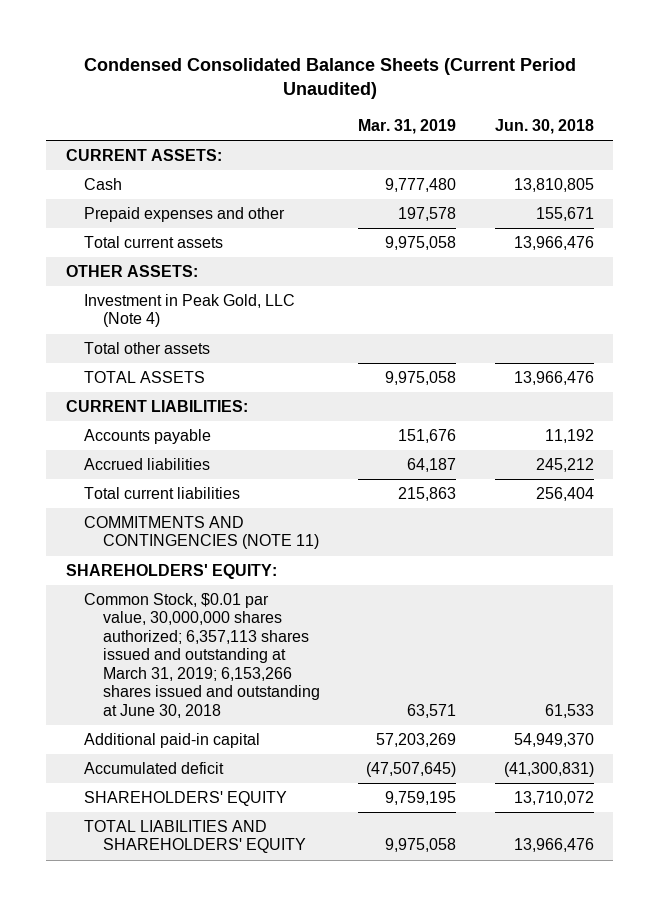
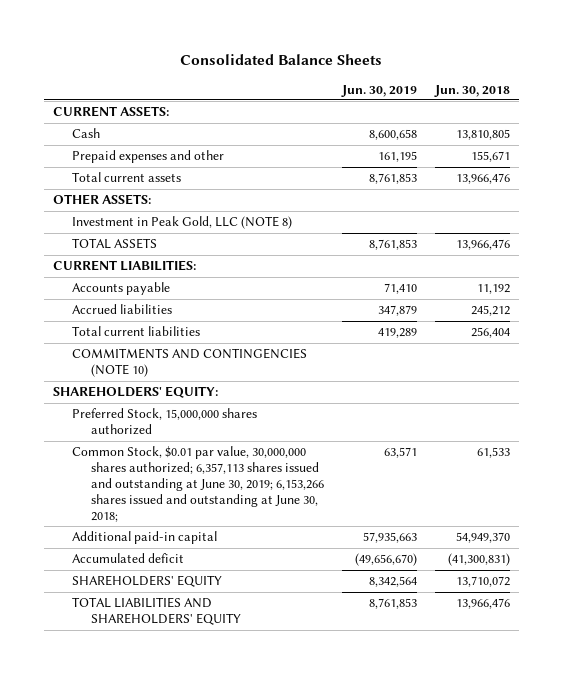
- Condensed Consolidated Balance Sheets (Current Period Unaudited)
+ Consolidated Balance Sheets
- | Mar. 31, 2019 | Jun. 30, 2018
+ | Jun. 30, 2019 | Jun. 30, 2018
- Investment in Peak Gold, LLC (Note 4)
- Total other assets
+ Investment in Peak Gold, LLC (NOTE 8)
- COMMITMENTS AND CONTINGENCIES (NOTE 11)
+ COMMITMENTS AND CONTINGENCIES (NOTE 10)
- Common Stock, $0.01 par value, 30,000,000 shares authorized; 6,357,113 shares issued and outstanding at March 31, 2019; 6,153,266 shares issued and outstanding at June 30, 2018 | 63,571 | 61,533
+ Preferred Stock, 15,000,000 shares authorized
+ Common Stock, $0.01 par value, 30,000,000 shares authorized; 6,357,113 shares issued and outstanding at June 30, 2019; 6,153,266 shares issued and outstanding at June 30, 2018; | 63,571 | 61,533

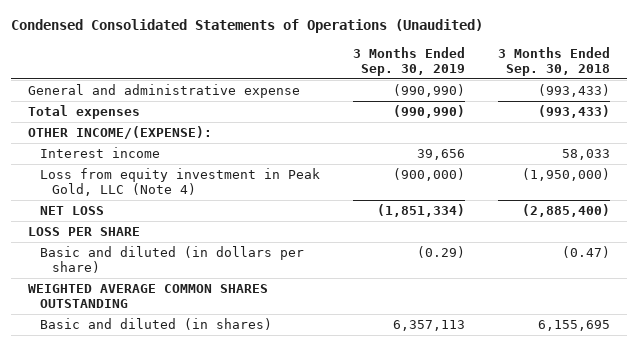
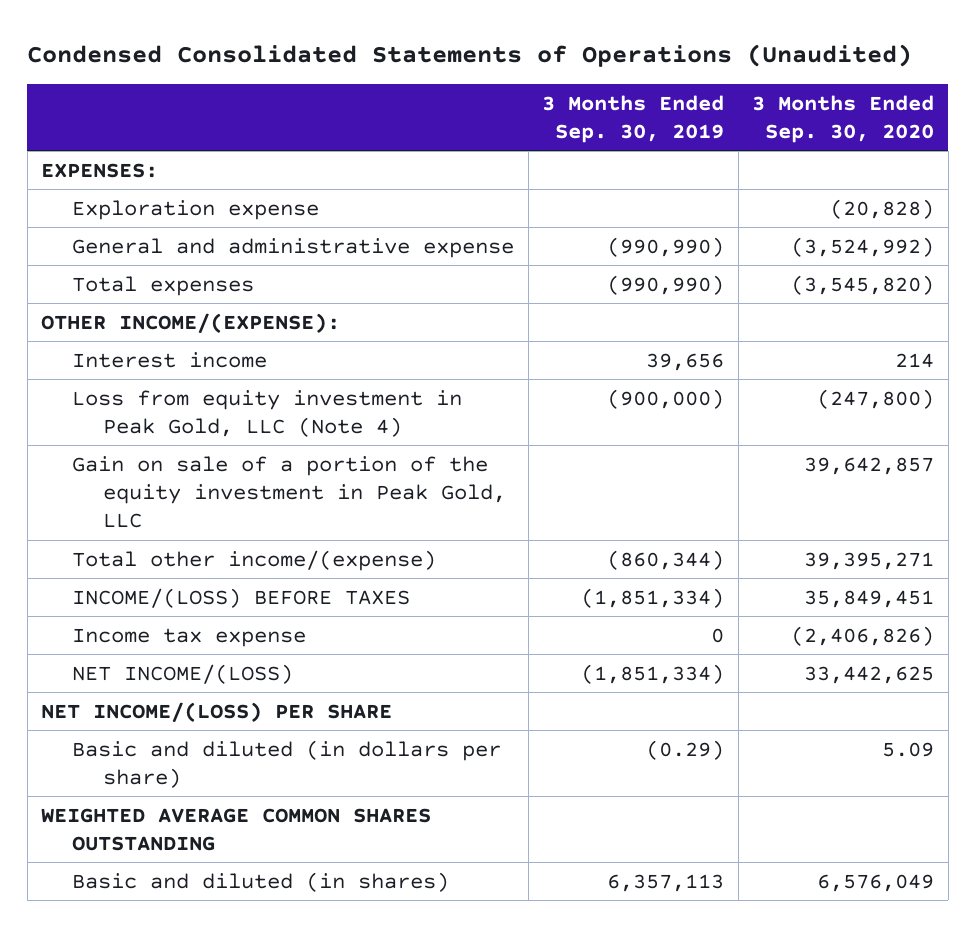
- | 3 Months Ended Sep. 30, 2019 | 3 Months Ended Sep. 30, 2018
+ | 3 Months Ended Sep. 30, 2019 | 3 Months Ended Sep. 30, 2020
+ EXPENSES:
+ Exploration expense | | (20,828)
- NET LOSS | (1,851,334) | (2,885,400)
- LOSS PER SHARE
+ Gain on sale of a portion of the equity investment in Peak Gold, LLC | | 39,642,857
+ Total other income/(expense) | (860,344) | 39,395,271
+ INCOME/(LOSS) BEFORE TAXES | (1,851,334) | 35,849,451
+ Income tax expense | 0 | (2,406,826)
+ NET INCOME/(LOSS) | (1,851,334) | 33,442,625
+ NET INCOME/(LOSS) PER SHARE

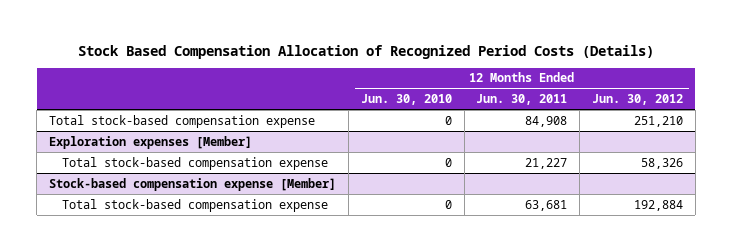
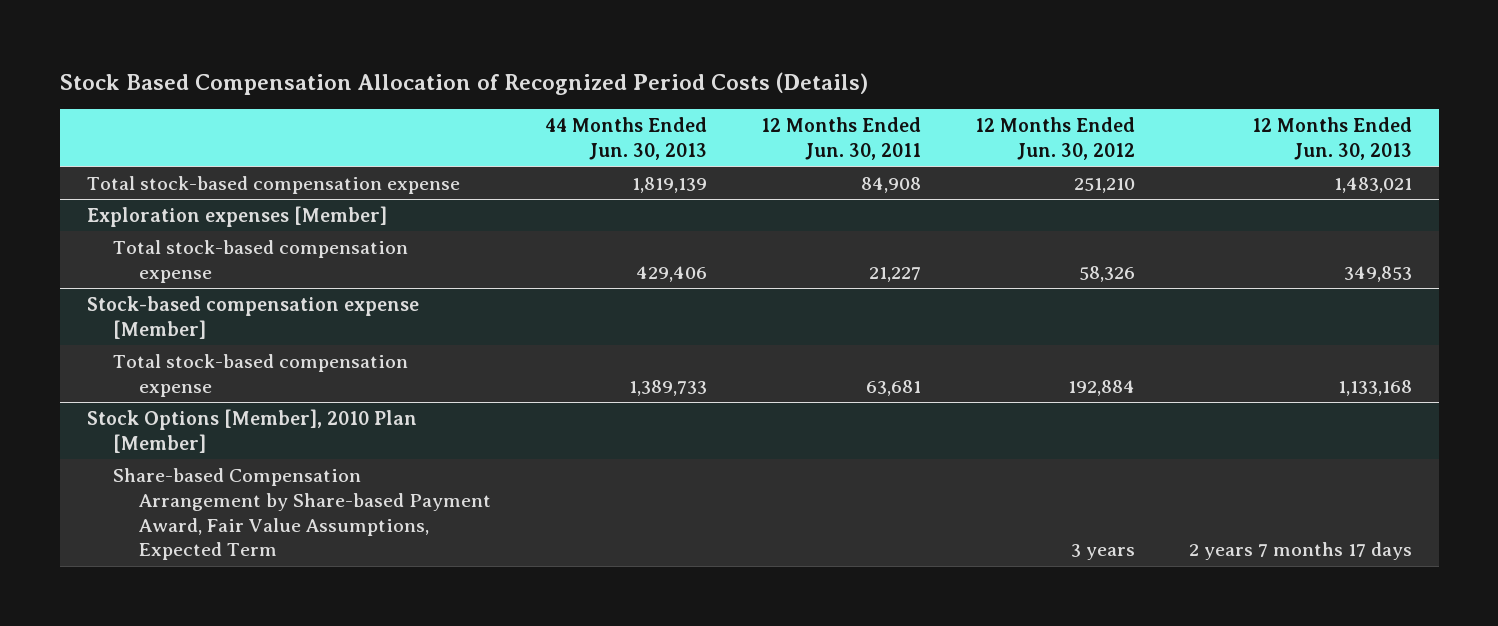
- | 12 Months Ended Jun. 30, 2010 | 12 Months Ended Jun. 30, 2011 | 12 Months Ended Jun. 30, 2012
+ | 44 Months Ended Jun. 30, 2013 | 12 Months Ended Jun. 30, 2011 | 12 Months Ended Jun. 30, 2012 | 12 Months Ended Jun. 30, 2013
+ Stock Options [Member], 2010 Plan [Member]
+ Share-based Compensation Arrangement by Share-based Payment Award, Fair Value Assumptions, Expected Term | | | 3 years | 2 years 7 months 17 days

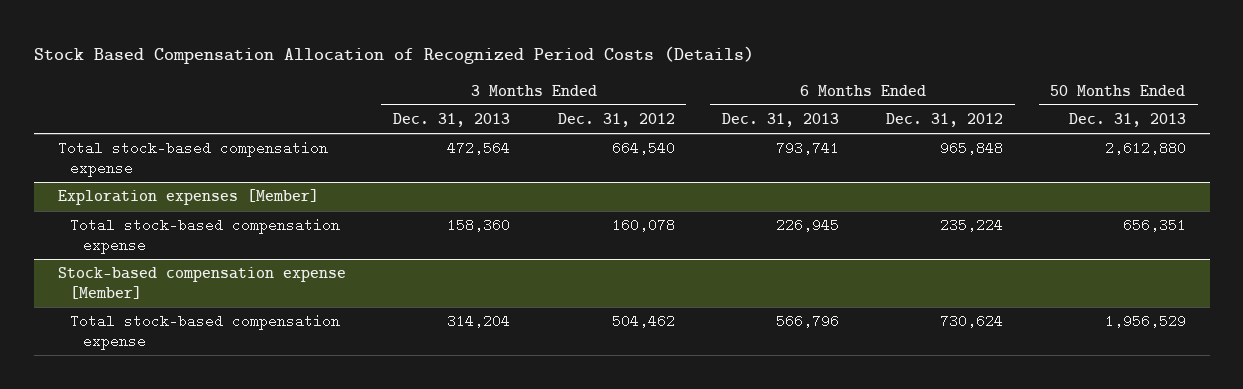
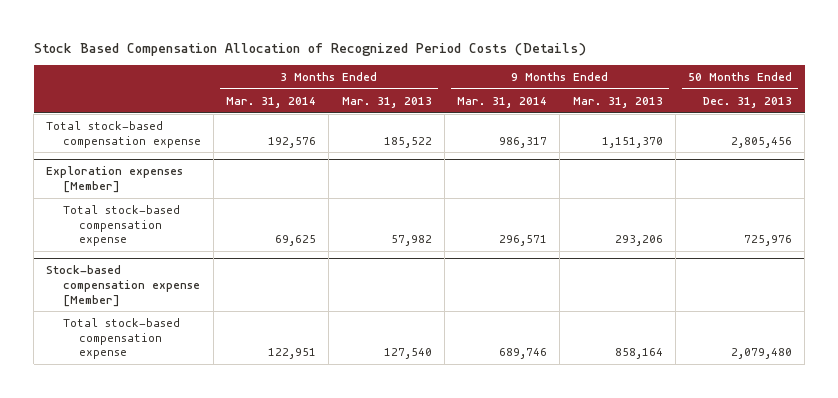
- | 3 Months Ended Dec. 31, 2013 | 3 Months Ended Dec. 31, 2012 | 6 Months Ended Dec. 31, 2013 | 6 Months Ended Dec. 31, 2012 | 50 Months Ended Dec. 31, 2013
+ | 3 Months Ended Mar. 31, 2014 | 3 Months Ended Mar. 31, 2013 | 9 Months Ended Mar. 31, 2014 | 9 Months Ended Mar. 31, 2013 | 50 Months Ended Dec. 31, 2013
- Total stock-based compensation expense | 472,564 | 664,540 | 793,741 | 965,848 | 2,612,880
+ Total stock-based compensation expense | 192,576 | 185,522 | 986,317 | 1,151,370 | 2,805,456
@ Exploration expenses [Member]
- Total stock-based compensation expense | 158,360 | 160,078 | 226,945 | 235,224 | 656,351
+ Total stock-based compensation expense | 69,625 | 57,982 | 296,571 | 293,206 | 725,976
@ Stock-based compensation expense [Member]
- Total stock-based compensation expense | 314,204 | 504,462 | 566,796 | 730,624 | 1,956,529
+ Total stock-based compensation expense | 122,951 | 127,540 | 689,746 | 858,164 | 2,079,480

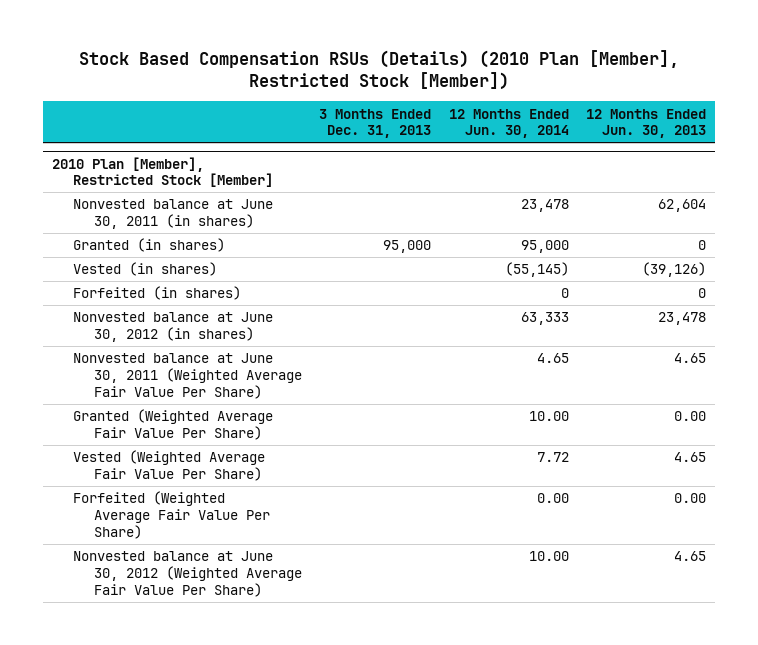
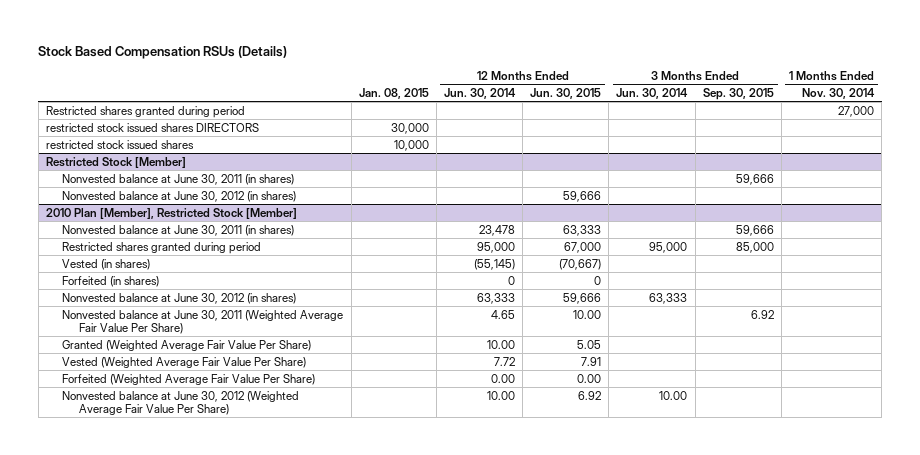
- Stock Based Compensation RSUs (Details) (2010 Plan [Member], Restricted Stock [Member])
+ Stock Based Compensation RSUs (Details)
- | 3 Months Ended Dec. 31, 2013 | 12 Months Ended Jun. 30, 2014 | 12 Months Ended Jun. 30, 2013
+ | Jan. 08, 2015 | 12 Months Ended Jun. 30, 2014 | 12 Months Ended Jun. 30, 2015 | 3 Months Ended Jun. 30, 2014 | 3 Months Ended Sep. 30, 2015 | 1 Months Ended Nov. 30, 2014
+ Restricted shares granted during period | | | | | | 27,000
+ restricted stock issued shares DIRECTORS | 30,000 | | | | |
+ restricted stock issued shares | 10,000 | | | | |
+ Restricted Stock [Member]
+ Nonvested balance at June 30, 2011 (in shares) | | | | | 59,666 |
+ Nonvested balance at June 30, 2012 (in shares) | | | 59,666 | | |
@ 2010 Plan [Member], Restricted Stock [Member]
- Granted (in shares) | 95,000 | 95,000 | 0
+ Restricted shares granted during period | | 95,000 | 67,000 | 95,000 | 85,000 |

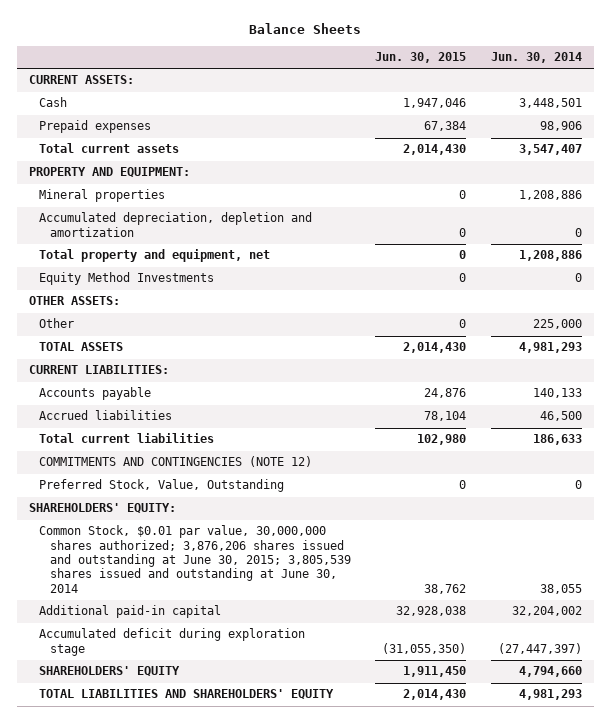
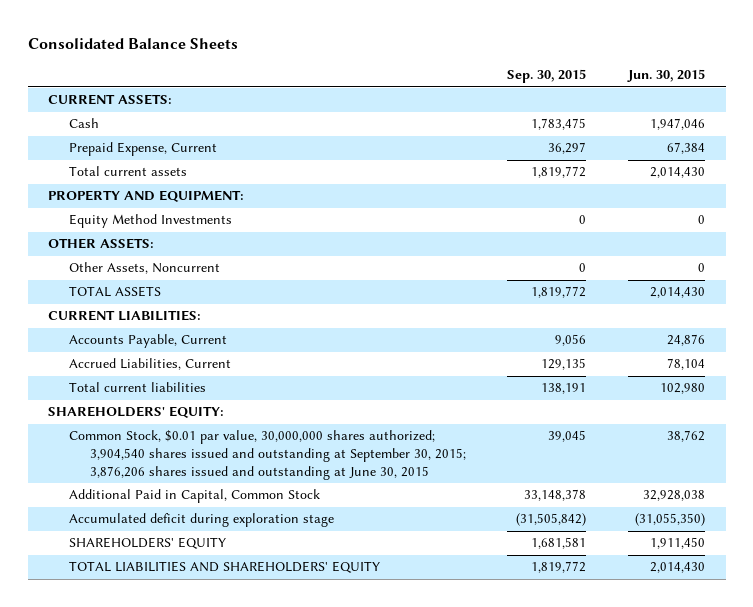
- Balance Sheets
+ Consolidated Balance Sheets
- | Jun. 30, 2015 | Jun. 30, 2014
+ | Sep. 30, 2015 | Jun. 30, 2015
- Prepaid expenses | 67,384 | 98,906
+ Prepaid Expense, Current | 36,297 | 67,384
- Mineral properties | 0 | 1,208,886
- Accumulated depreciation, depletion and amortization | 0 | 0
- Total property and equipment, net | 0 | 1,208,886
- Other | 0 | 225,000
+ Other Assets, Noncurrent | 0 | 0
- Accounts payable | 24,876 | 140,133
- Accrued liabilities | 78,104 | 46,500
+ Accounts Payable, Current | 9,056 | 24,876
+ Accrued Liabilities, Current | 129,135 | 78,104
- COMMITMENTS AND CONTINGENCIES (NOTE 12)
- Preferred Stock, Value, Outstanding | 0 | 0
- Common Stock, $0.01 par value, 30,000,000 shares authorized; 3,876,206 shares issued and outstanding at June 30, 2015; 3,805,539 shares issued and outstanding at June 30, 2014 | 38,762 | 38,055
- Additional paid-in capital | 32,928,038 | 32,204,002
+ Common Stock, $0.01 par value, 30,000,000 shares authorized; 3,904,540 shares issued and outstanding at September 30, 2015; 3,876,206 shares issued and outstanding at June 30, 2015 | 39,045 | 38,762
+ Additional Paid in Capital, Common Stock | 33,148,378 | 32,928,038

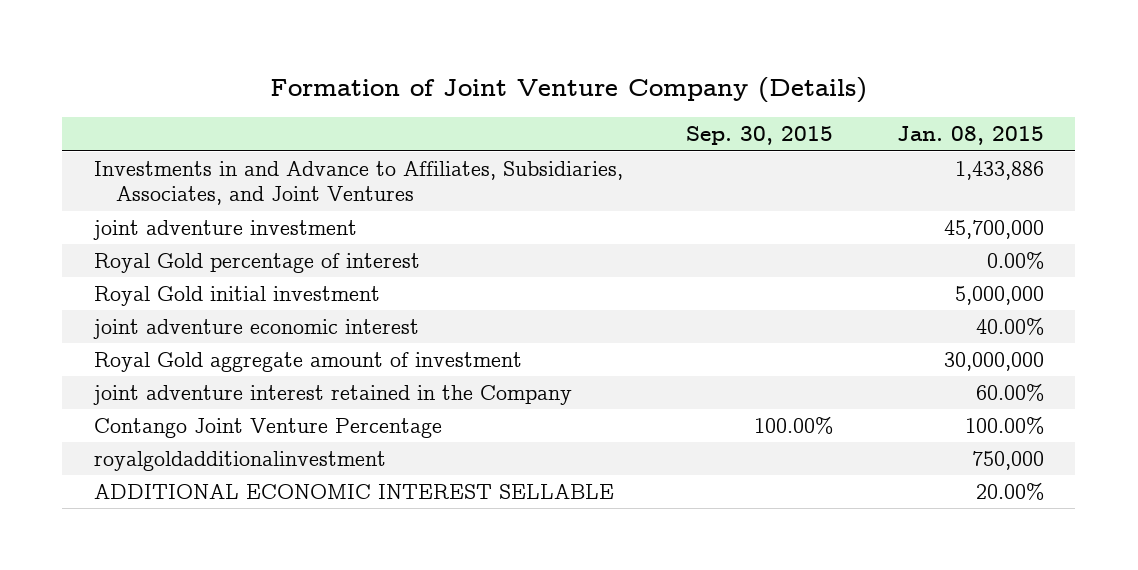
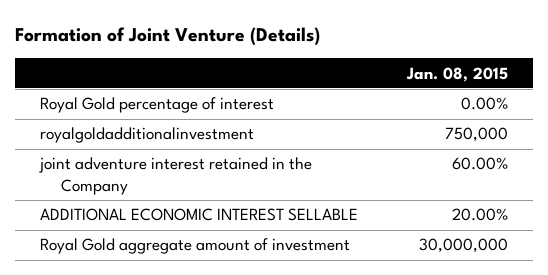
- Formation of Joint Venture Company (Details)
+ Formation of Joint Venture (Details)
- | Sep. 30, 2015 | Jan. 08, 2015
+ | Jan. 08, 2015
- Investments in and Advance to Affiliates, Subsidiaries, Associates, and Joint Ventures | | 1,433,886
- joint adventure investment | | 45,700,000
- Royal Gold initial investment | | 5,000,000
- joint adventure economic interest | | 40.00%
- Contango Joint Venture Percentage | 100.00% | 100.00%
moved down: joint adventure interest retained in the Company | 60.00%
moved down: Royal Gold aggregate amount of investment | 30,000,000

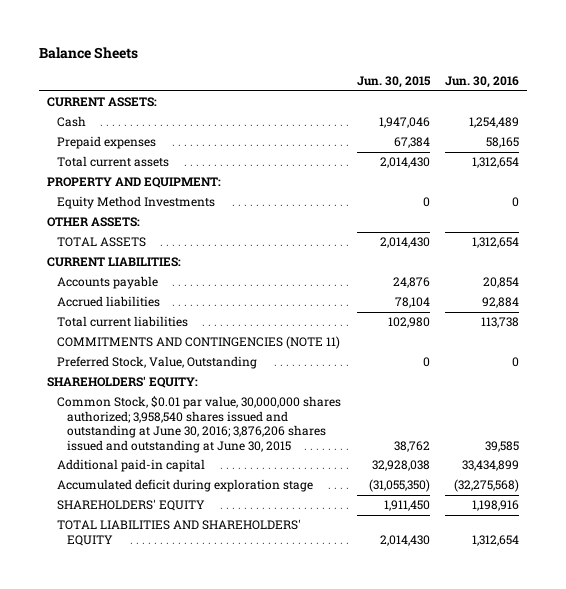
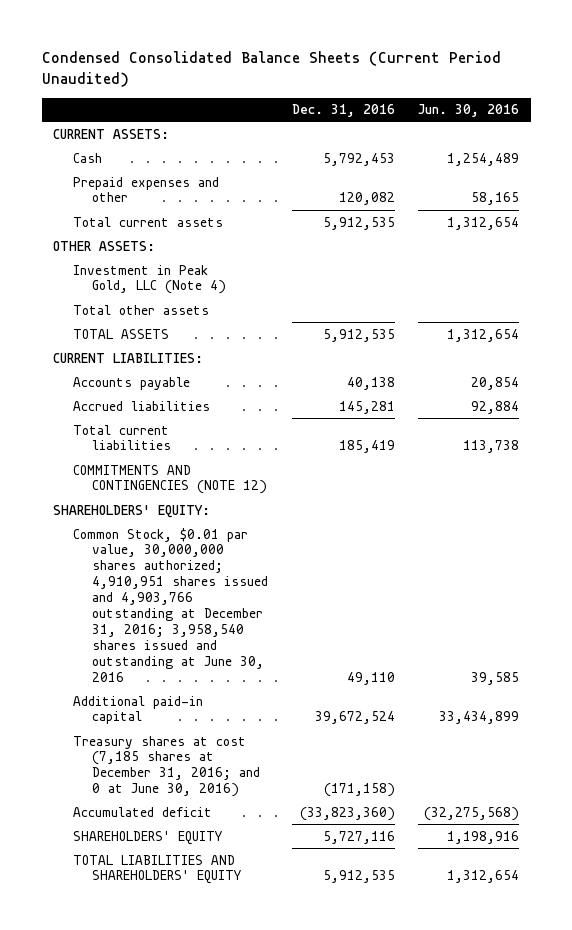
- Balance Sheets
+ Condensed Consolidated Balance Sheets (Current Period Unaudited)
- | Jun. 30, 2015 | Jun. 30, 2016
+ | Dec. 31, 2016 | Jun. 30, 2016
- Prepaid expenses | 67,384 | 58,165
+ Prepaid expenses and other | 120,082 | 58,165
- PROPERTY AND EQUIPMENT:
- Equity Method Investments | 0 | 0
+ Investment in Peak Gold, LLC (Note 4)
+ Total other assets
- COMMITMENTS AND CONTINGENCIES (NOTE 11)
- Preferred Stock, Value, Outstanding | 0 | 0
+ COMMITMENTS AND CONTINGENCIES (NOTE 12)
- Common Stock, $0.01 par value, 30,000,000 shares authorized; 3,958,540 shares issued and outstanding at June 30, 2016; 3,876,206 shares issued and outstanding at June 30, 2015 | 38,762 | 39,585
+ Common Stock, $0.01 par value, 30,000,000 shares authorized; 4,910,951 shares issued and 4,903,766 outstanding at December 31, 2016; 3,958,540 shares issued and outstanding at June 30, 2016 | 49,110 | 39,585
- Accumulated deficit during exploration stage | (31,055,350) | (32,275,568)
+ Treasury shares at cost (7,185 shares at December 31, 2016; and 0 at June 30, 2016) | (171,158) |
+ Accumulated deficit | (33,823,360) | (32,275,568)

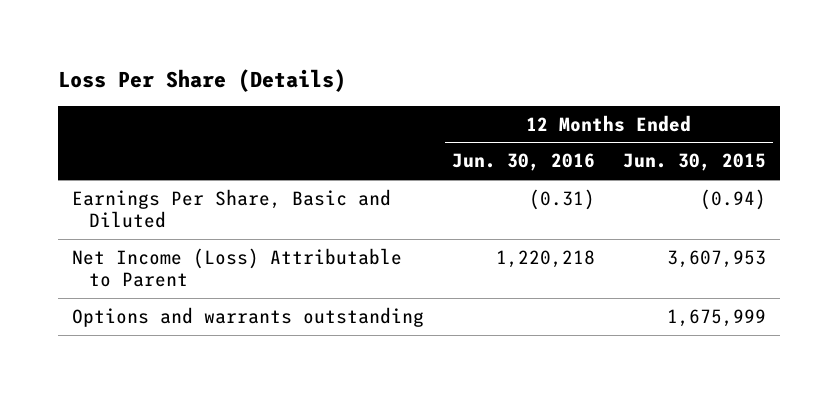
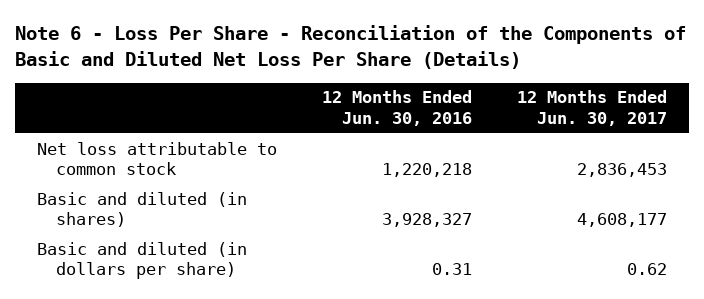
- Loss Per Share (Details)
+ Note 6 - Loss Per Share - Reconciliation of the Components of Basic and Diluted Net Loss Per Share (Details)
- | 12 Months Ended Jun. 30, 2016 | 12 Months Ended Jun. 30, 2015
+ | 12 Months Ended Jun. 30, 2016 | 12 Months Ended Jun. 30, 2017
- Earnings Per Share, Basic and Diluted | (0.31) | (0.94)
- Net Income (Loss) Attributable to Parent | 1,220,218 | 3,607,953
- Options and warrants outstanding | | 1,675,999
+ Net loss attributable to common stock | 1,220,218 | 2,836,453
+ Basic and diluted (in shares) | 3,928,327 | 4,608,177
+ Basic and diluted (in dollars per share) | 0.31 | 0.62

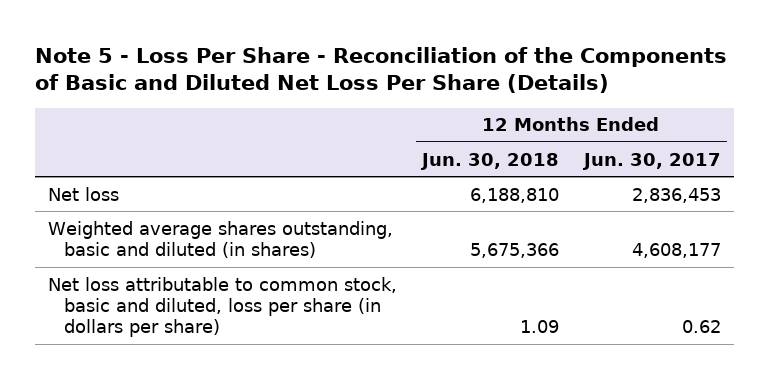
- Note 6 - Loss Per Share - Reconciliation of the Components of Basic and Diluted Net Loss Per Share (Details)
+ Note 5 - Loss Per Share - Reconciliation of the Components of Basic and Diluted Net Loss Per Share (Details)
- | 12 Months Ended Jun. 30, 2016 | 12 Months Ended Jun. 30, 2017
+ | 12 Months Ended Jun. 30, 2018 | 12 Months Ended Jun. 30, 2017
- Net loss attributable to common stock | 1,220,218 | 2,836,453
- Basic and diluted (in shares) | 3,928,327 | 4,608,177
- Basic and diluted (in dollars per share) | 0.31 | 0.62
+ Net loss | 6,188,810 | 2,836,453
+ Weighted average shares outstanding, basic and diluted (in shares) | 5,675,366 | 4,608,177
+ Net loss attributable to common stock, basic and diluted, loss per share (in dollars per share) | 1.09 | 0.62

